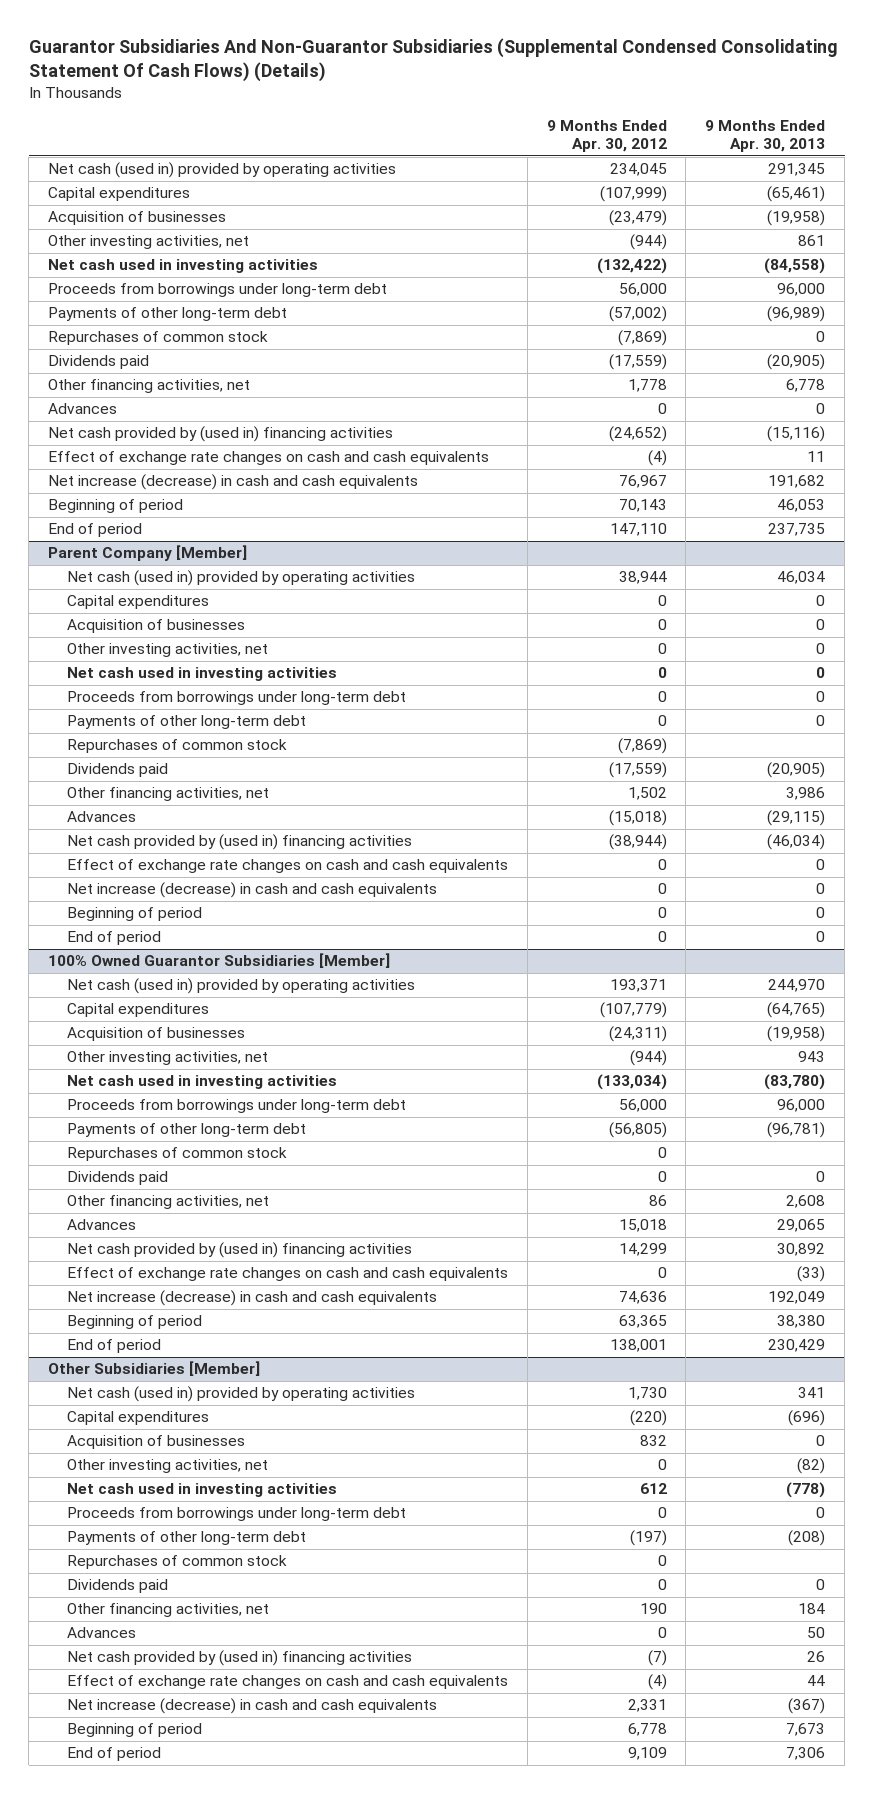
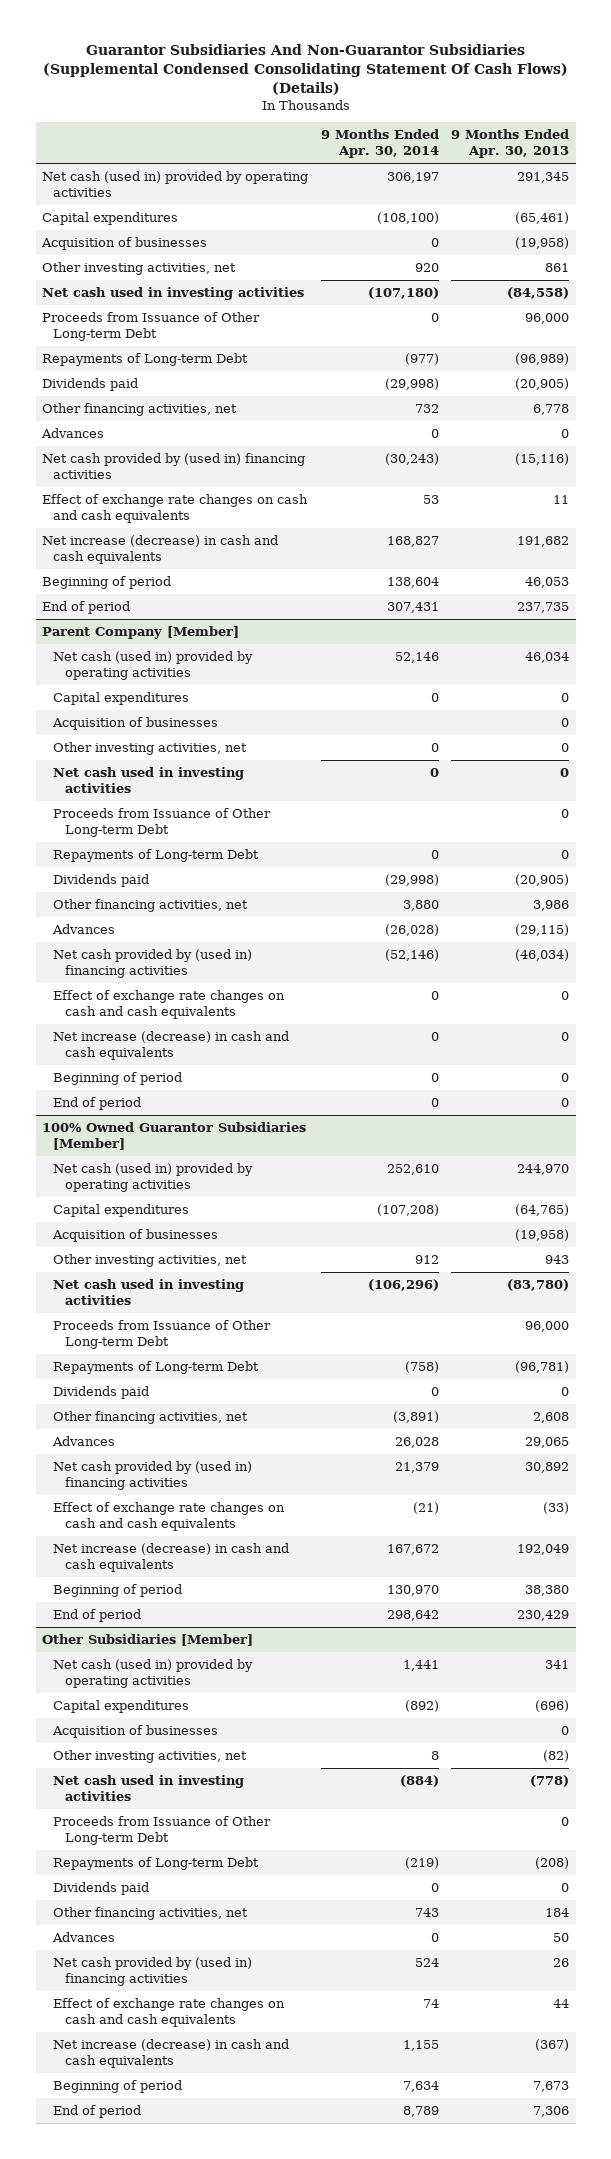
- | 9 Months Ended Apr. 30, 2012 | 9 Months Ended Apr. 30, 2013
+ | 9 Months Ended Apr. 30, 2014 | 9 Months Ended Apr. 30, 2013
- Proceeds from borrowings under long-term debt | 56,000 | 96,000
- Payments of other long-term debt | (57,002) | (96,989)
- Repurchases of common stock | (7,869) | 0
+ Proceeds from Issuance of Other Long-term Debt | 0 | 96,000
+ Repayments of Long-term Debt | (977) | (96,989)
@ Parent Company [Member]
- Proceeds from borrowings under long-term debt | 0 | 0
- Payments of other long-term debt | 0 | 0
- Repurchases of common stock | (7,869) |
+ Proceeds from Issuance of Other Long-term Debt | | 0
+ Repayments of Long-term Debt | 0 | 0
@ 100% Owned Guarantor Subsidiaries [Member]
- Proceeds from borrowings under long-term debt | 56,000 | 96,000
- Payments of other long-term debt | (56,805) | (96,781)
- Repurchases of common stock | 0 |
+ Proceeds from Issuance of Other Long-term Debt | | 96,000
+ Repayments of Long-term Debt | (758) | (96,781)
@ Other Subsidiaries [Member]
- Proceeds from borrowings under long-term debt | 0 | 0
- Payments of other long-term debt | (197) | (208)
- Repurchases of common stock | 0 |
+ Proceeds from Issuance of Other Long-term Debt | | 0
+ Repayments of Long-term Debt | (219) | (208)

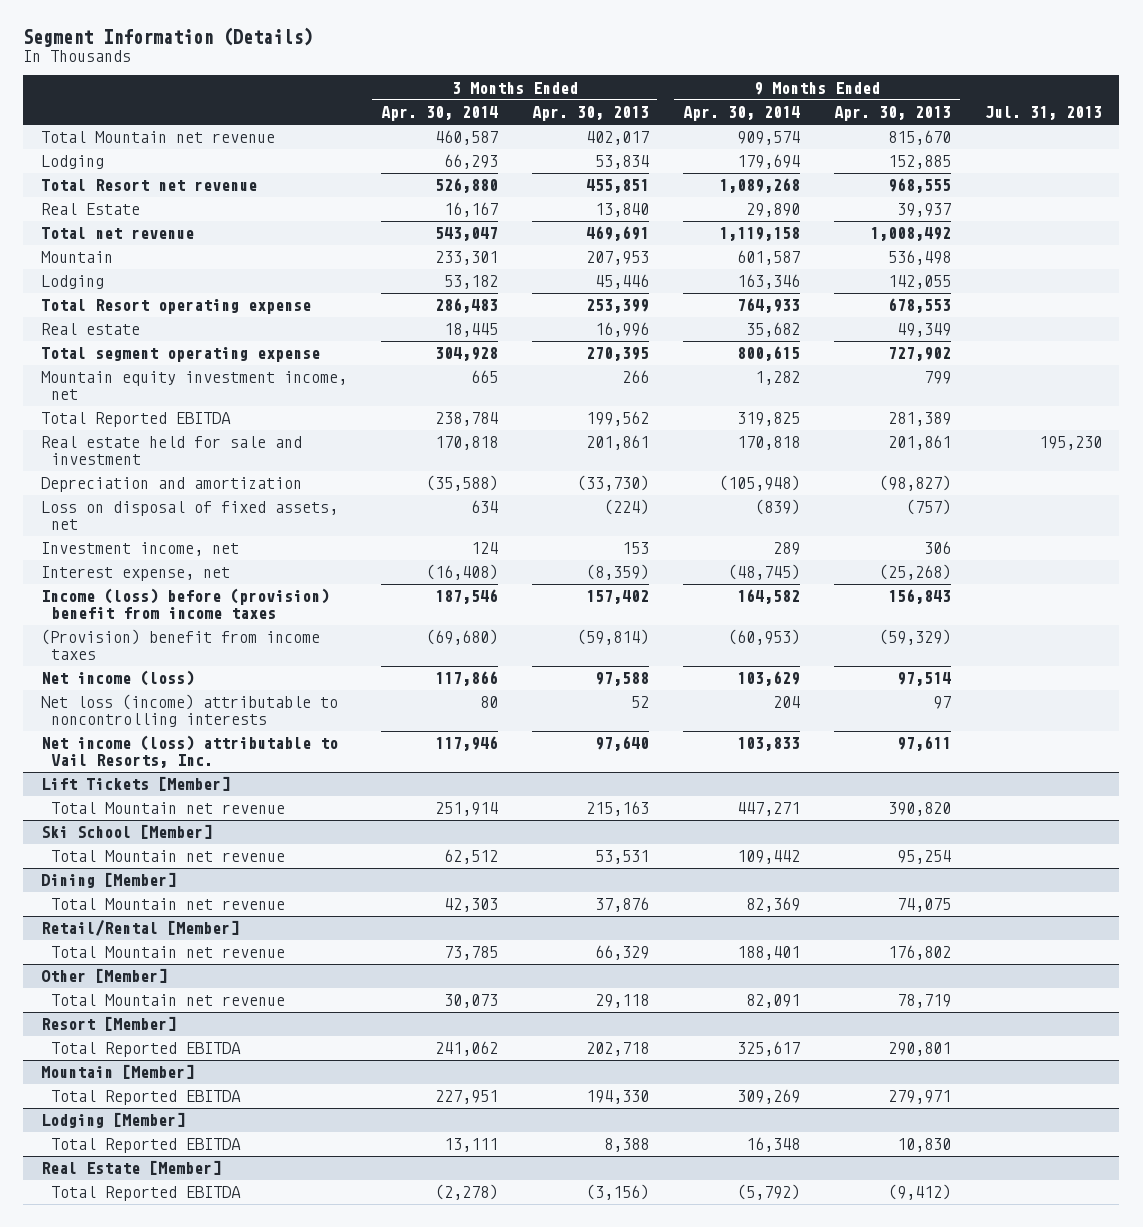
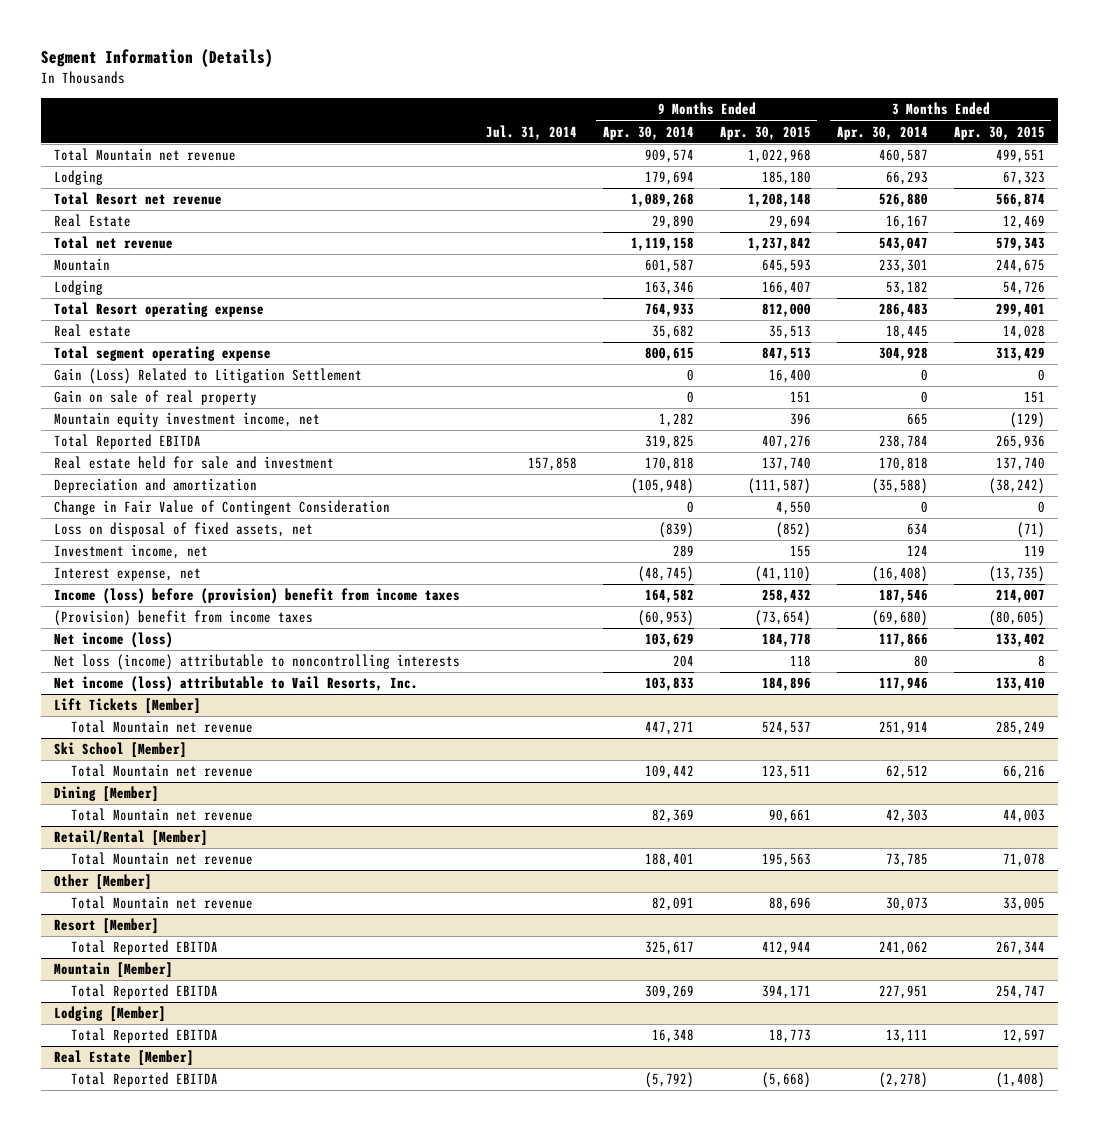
- | 3 Months Ended Apr. 30, 2014 | 3 Months Ended Apr. 30, 2013 | 9 Months Ended Apr. 30, 2014 | 9 Months Ended Apr. 30, 2013 | Jul. 31, 2013
+ | Jul. 31, 2014 | 9 Months Ended Apr. 30, 2014 | 9 Months Ended Apr. 30, 2015 | 3 Months Ended Apr. 30, 2014 | 3 Months Ended Apr. 30, 2015
+ Gain (Loss) Related to Litigation Settlement | | 0 | 16,400 | 0 | 0
+ Gain on sale of real property | | 0 | 151 | 0 | 151
+ Change in Fair Value of Contingent Consideration | | 0 | 4,550 | 0 | 0

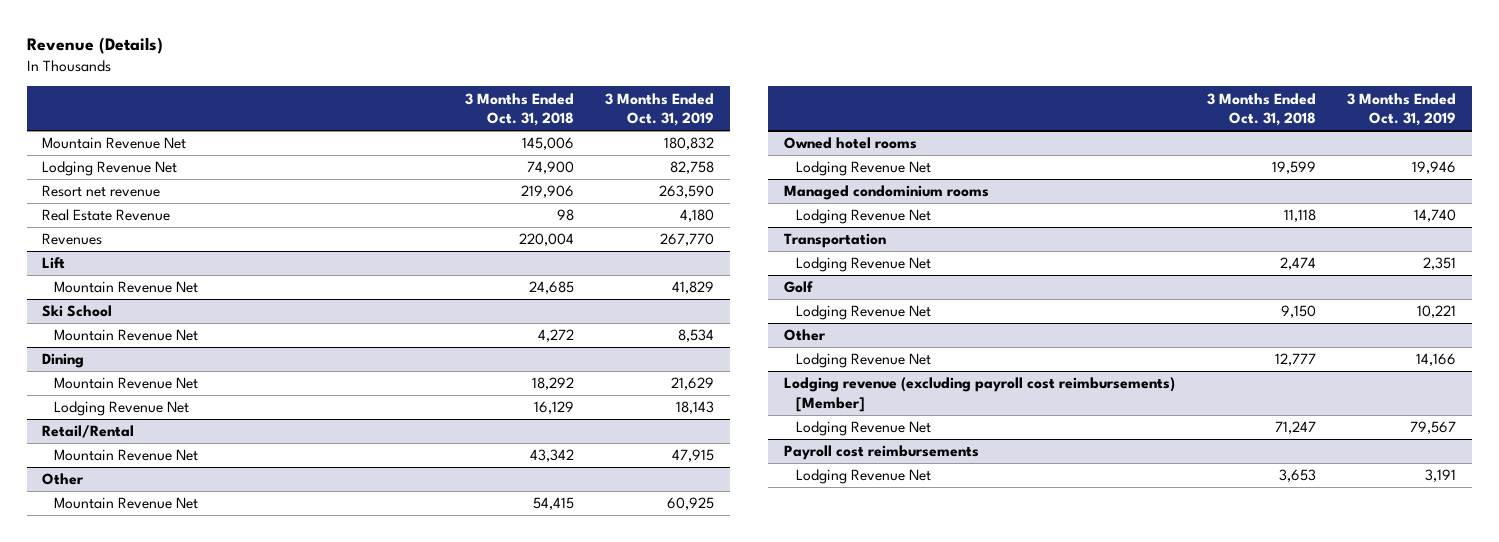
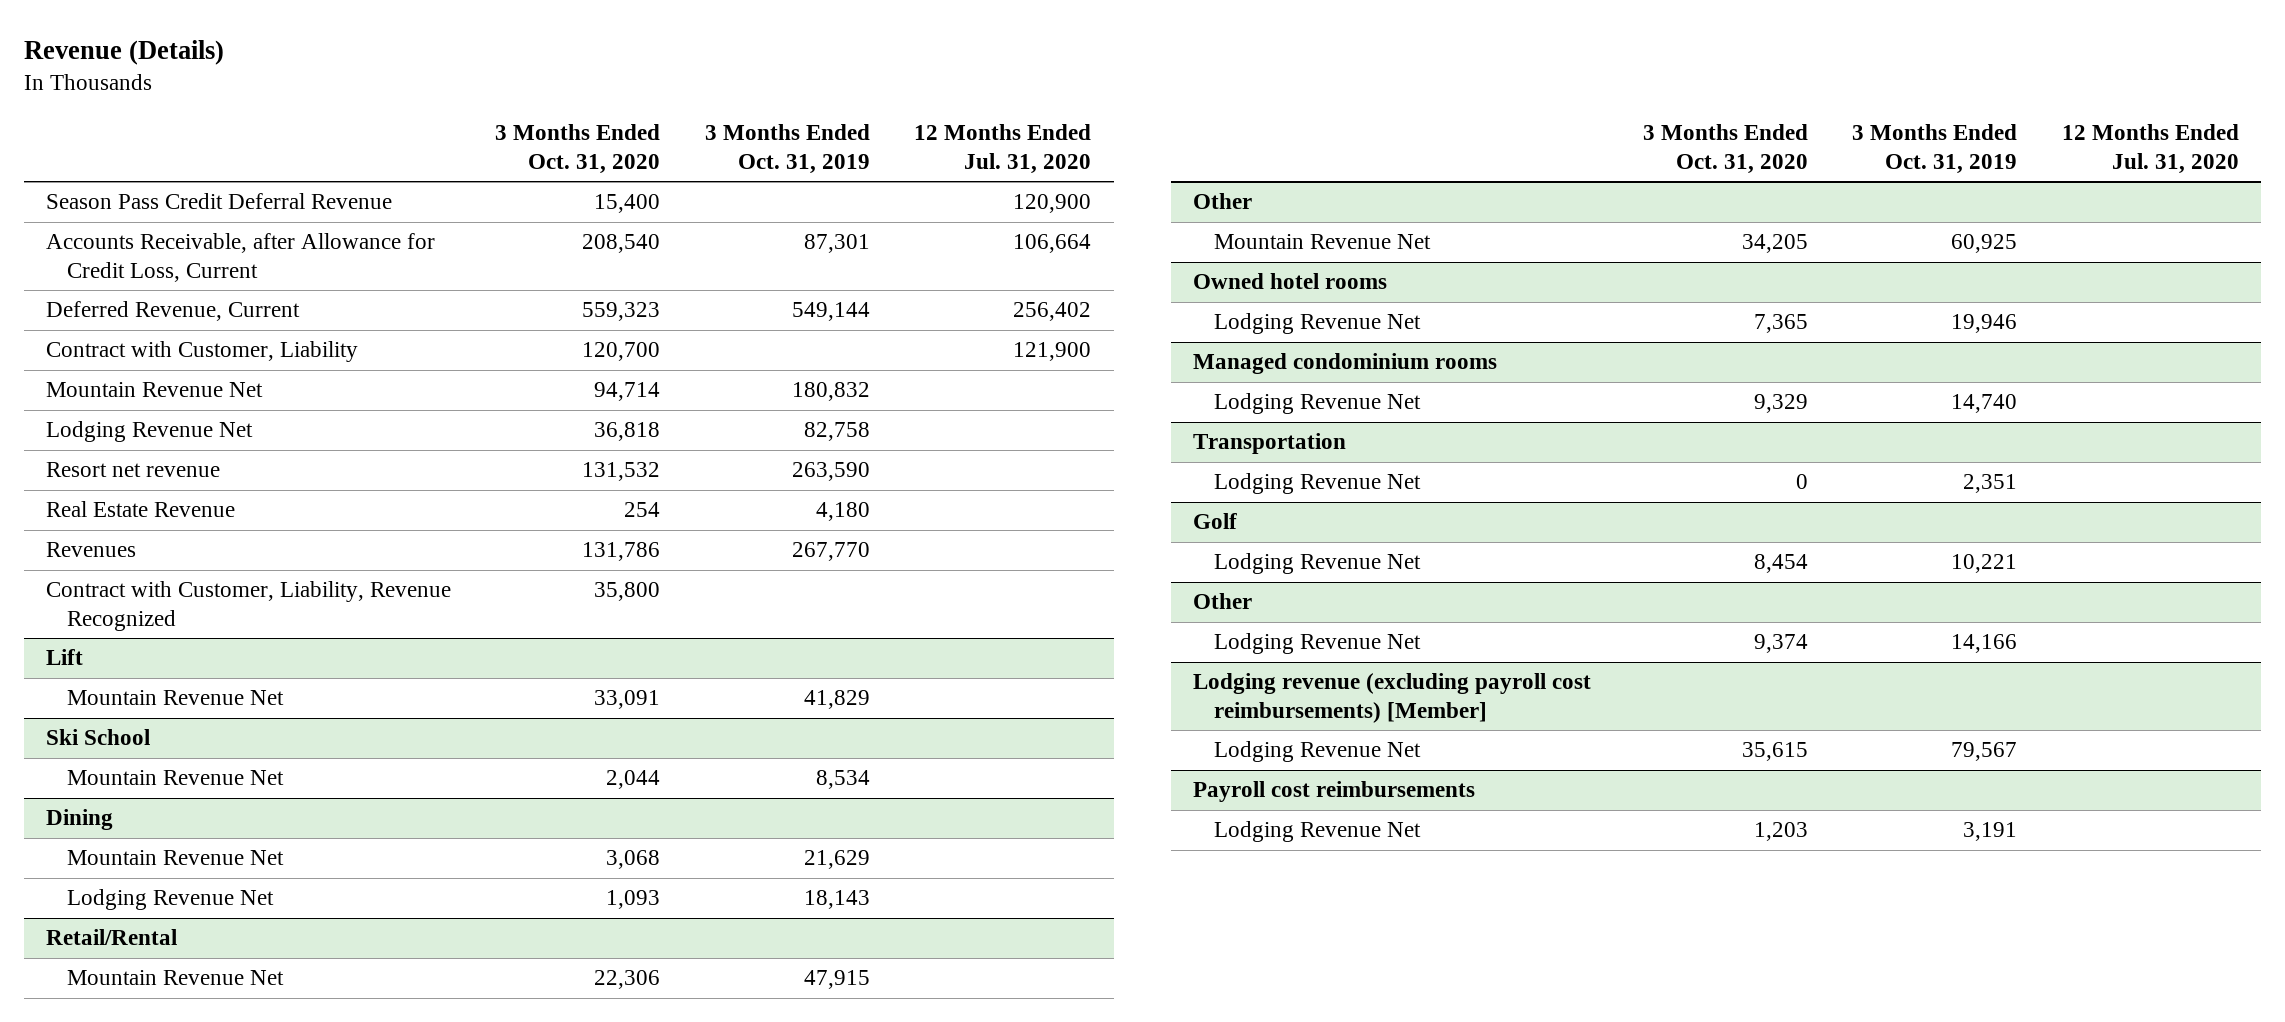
- | 3 Months Ended Oct. 31, 2018 | 3 Months Ended Oct. 31, 2019
+ | 3 Months Ended Oct. 31, 2020 | 3 Months Ended Oct. 31, 2019 | 12 Months Ended Jul. 31, 2020
+ Season Pass Credit Deferral Revenue | 15,400 | | 120,900
+ Accounts Receivable, after Allowance for Credit Loss, Current | 208,540 | 87,301 | 106,664
+ Deferred Revenue, Current | 559,323 | 549,144 | 256,402
+ Contract with Customer, Liability | 120,700 | | 121,900
+ Contract with Customer, Liability, Revenue Recognized | 35,800 | |

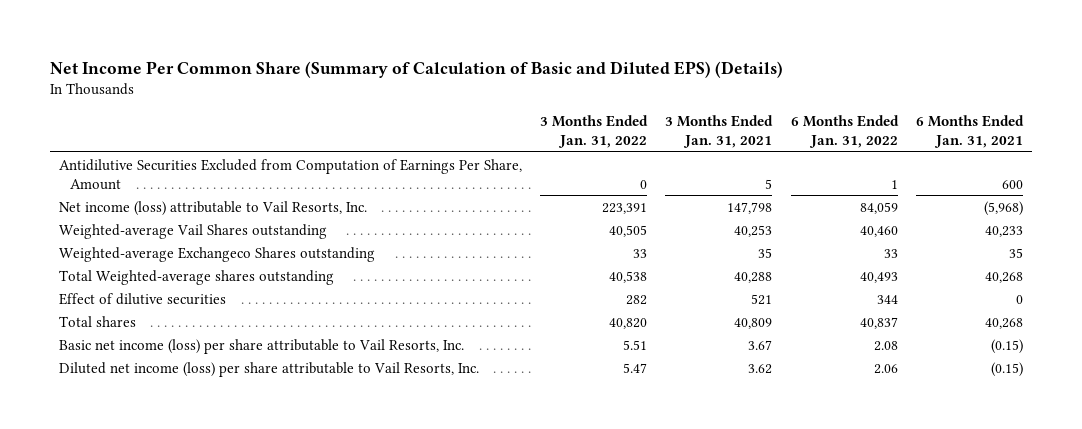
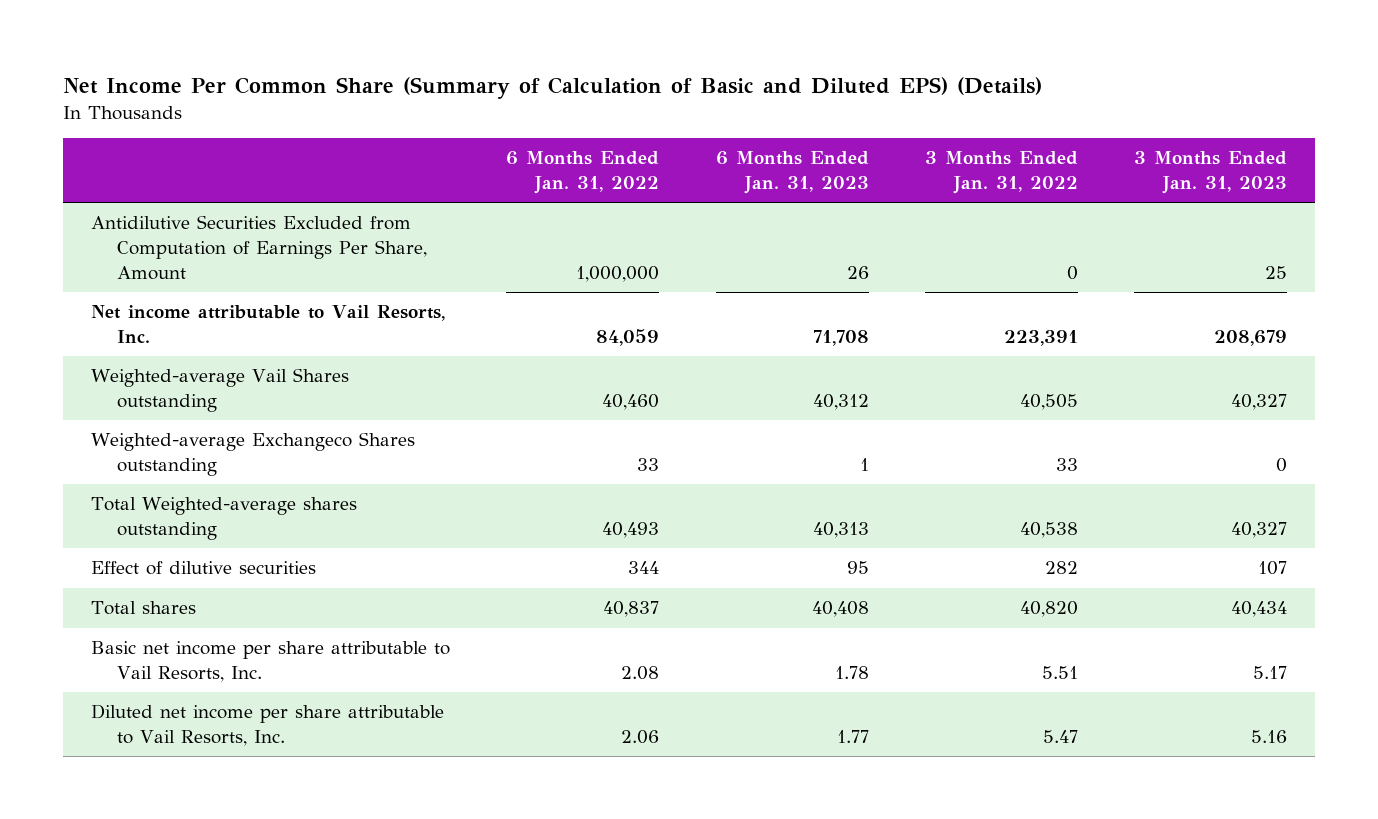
- | 3 Months Ended Jan. 31, 2022 | 3 Months Ended Jan. 31, 2021 | 6 Months Ended Jan. 31, 2022 | 6 Months Ended Jan. 31, 2021
+ | 6 Months Ended Jan. 31, 2022 | 6 Months Ended Jan. 31, 2023 | 3 Months Ended Jan. 31, 2022 | 3 Months Ended Jan. 31, 2023
- Antidilutive Securities Excluded from Computation of Earnings Per Share, Amount | 0 | 5 | 1 | 600
- Net income (loss) attributable to Vail Resorts, Inc. | 223,391 | 147,798 | 84,059 | (5,968)
+ Antidilutive Securities Excluded from Computation of Earnings Per Share, Amount | 1,000,000 | 26 | 0 | 25
+ Net income attributable to Vail Resorts, Inc. | 84,059 | 71,708 | 223,391 | 208,679
- Basic net income (loss) per share attributable to Vail Resorts, Inc. | 5.51 | 3.67 | 2.08 | (0.15)
- Diluted net income (loss) per share attributable to Vail Resorts, Inc. | 5.47 | 3.62 | 2.06 | (0.15)
+ Basic net income per share attributable to Vail Resorts, Inc. | 2.08 | 1.78 | 5.51 | 5.17
+ Diluted net income per share attributable to Vail Resorts, Inc. | 2.06 | 1.77 | 5.47 | 5.16

